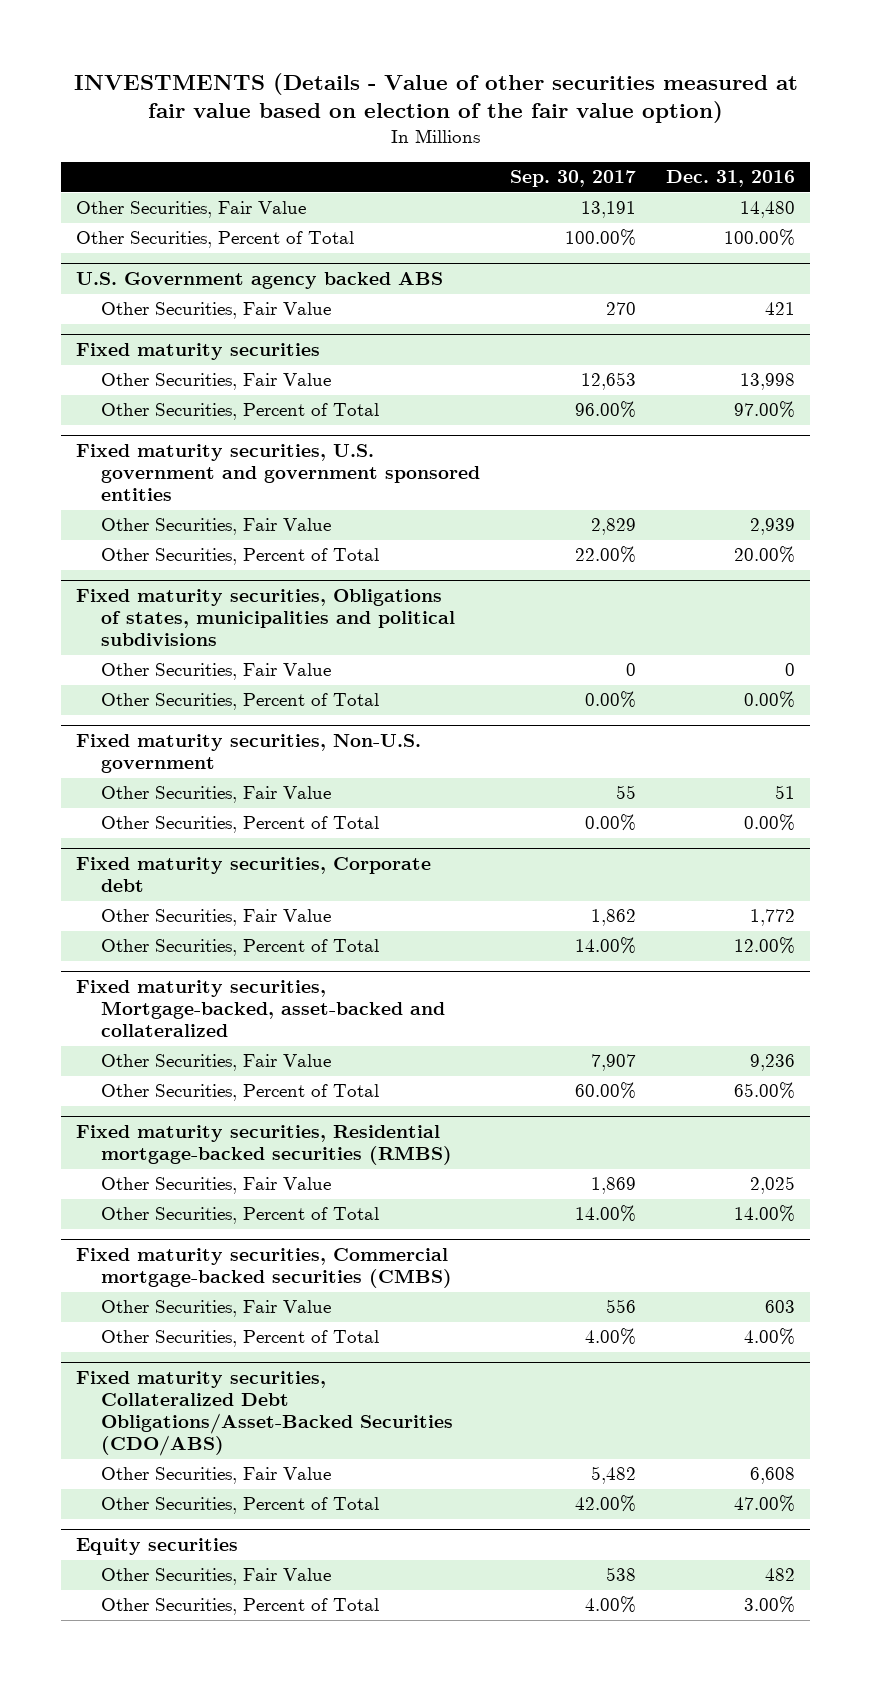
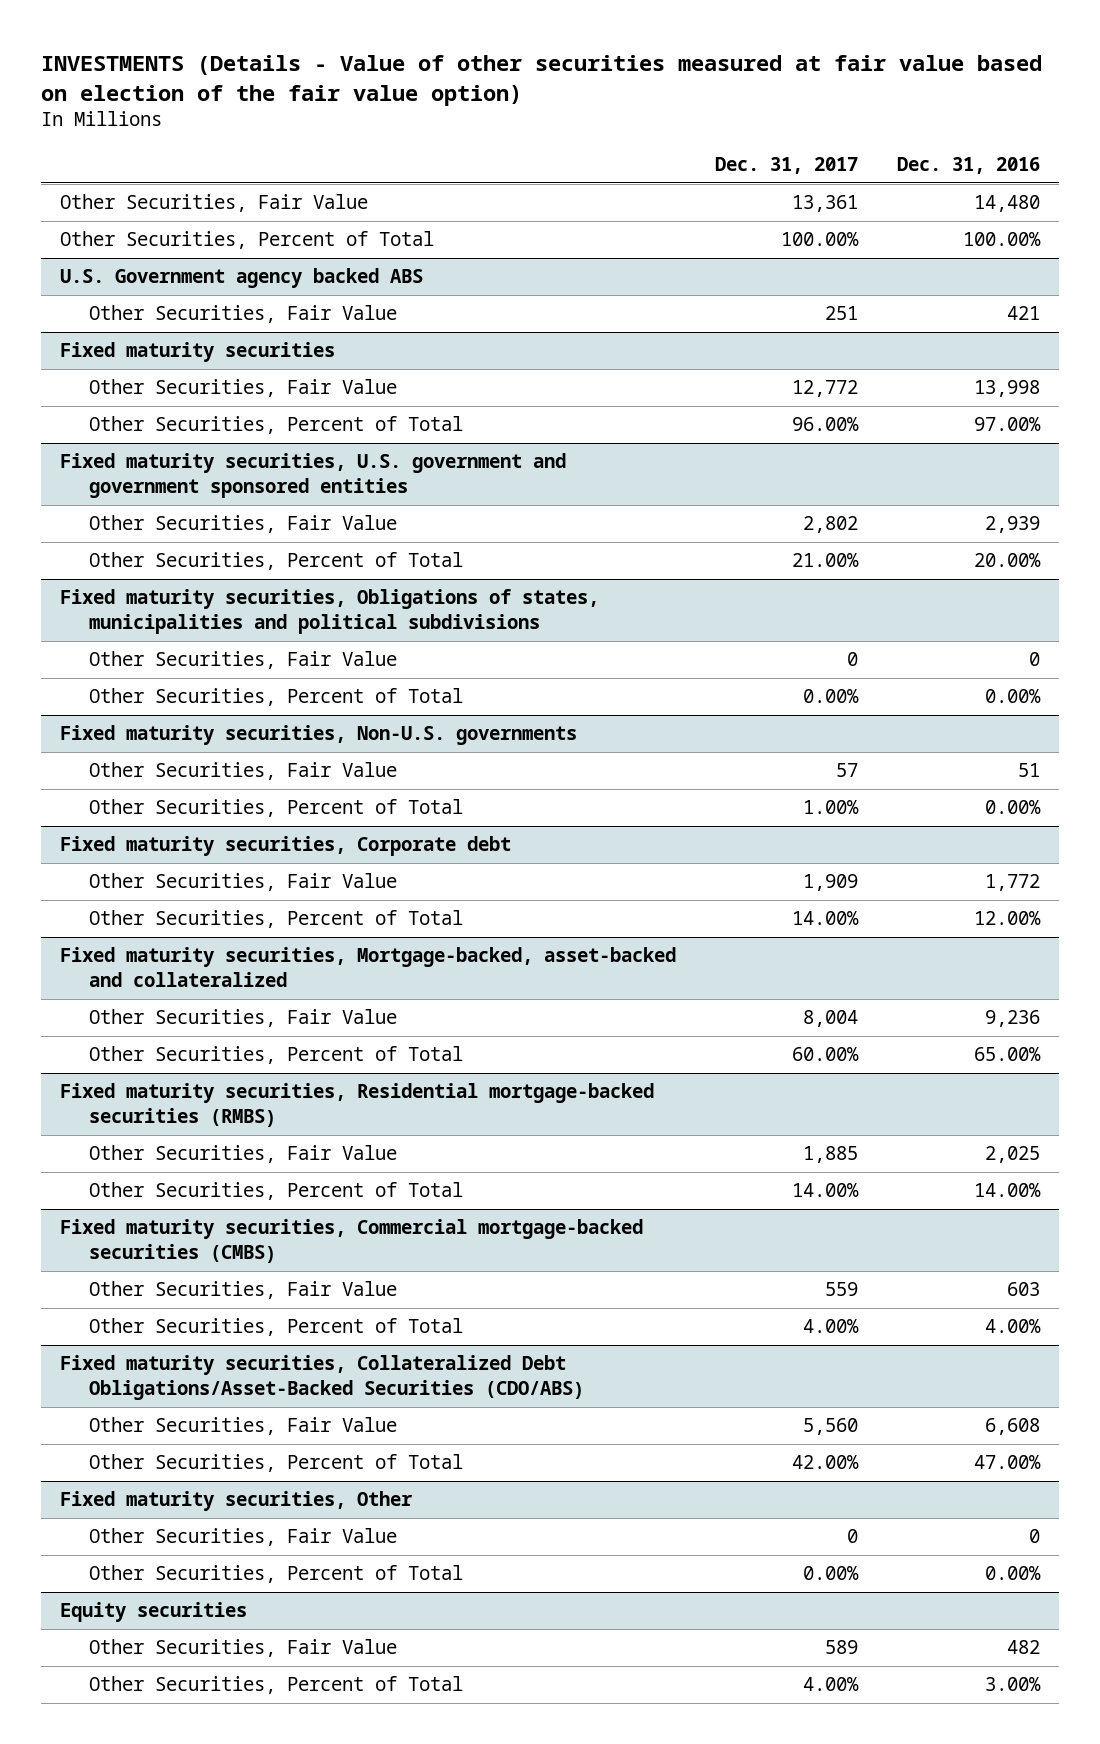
- | Sep. 30, 2017 | Dec. 31, 2016
+ | Dec. 31, 2017 | Dec. 31, 2016
- Fixed maturity securities, Non-U.S. government
+ Fixed maturity securities, Non-U.S. governments
+ Fixed maturity securities, Other
+ Other Securities, Fair Value | 0 | 0
+ Other Securities, Percent of Total | 0.00% | 0.00%

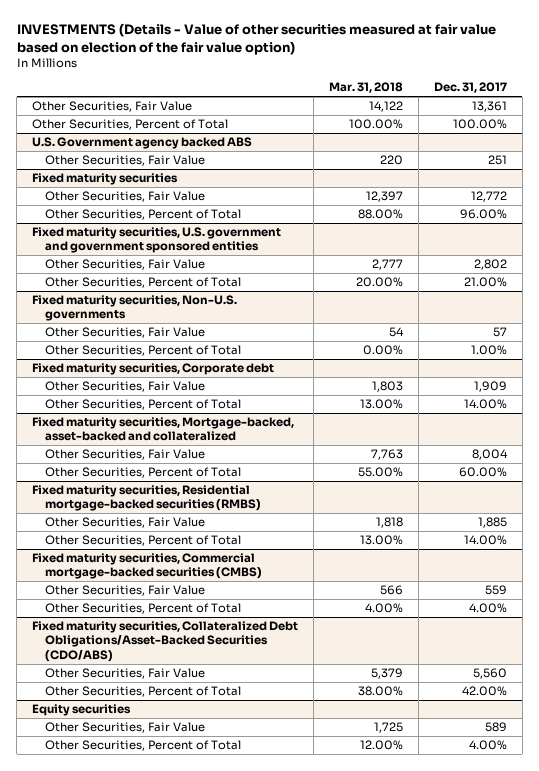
- | Dec. 31, 2017 | Dec. 31, 2016
+ | Mar. 31, 2018 | Dec. 31, 2017
- Fixed maturity securities, Obligations of states, municipalities and political subdivisions
- Other Securities, Fair Value | 0 | 0
- Other Securities, Percent of Total | 0.00% | 0.00%
- Fixed maturity securities, Other
- Other Securities, Fair Value | 0 | 0
- Other Securities, Percent of Total | 0.00% | 0.00%

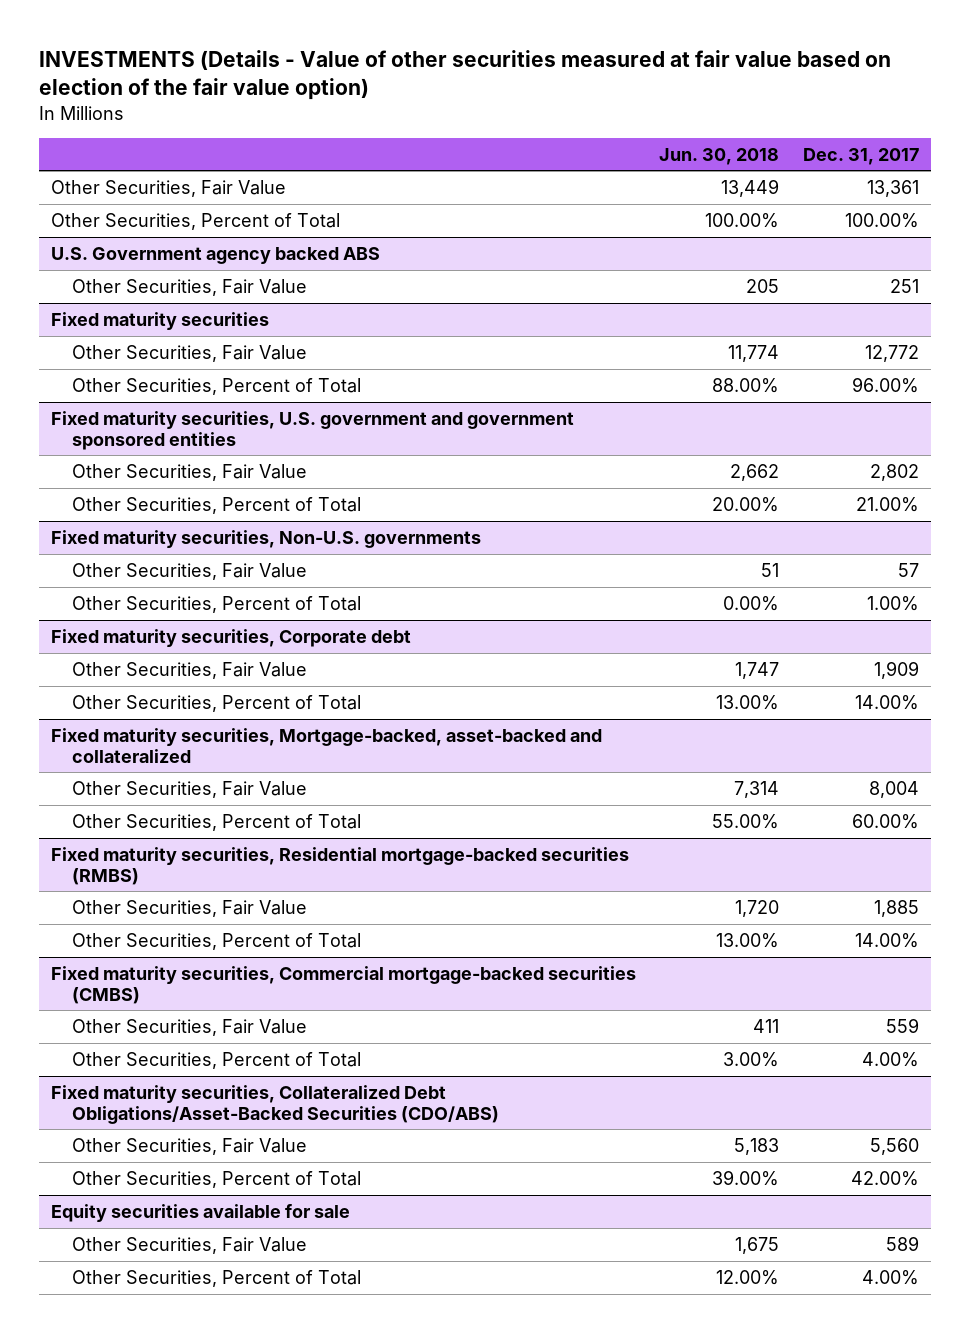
- | Mar. 31, 2018 | Dec. 31, 2017
+ | Jun. 30, 2018 | Dec. 31, 2017
- Equity securities
+ Equity securities available for sale

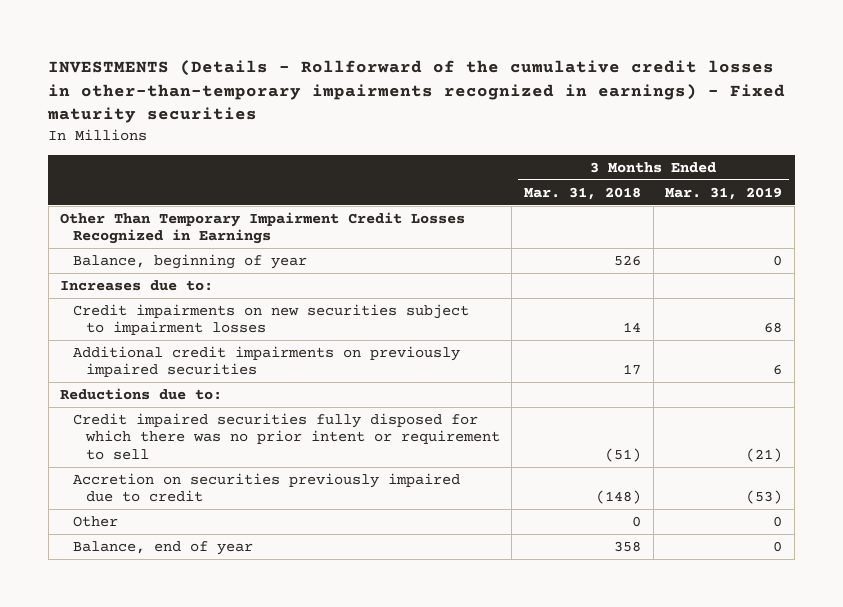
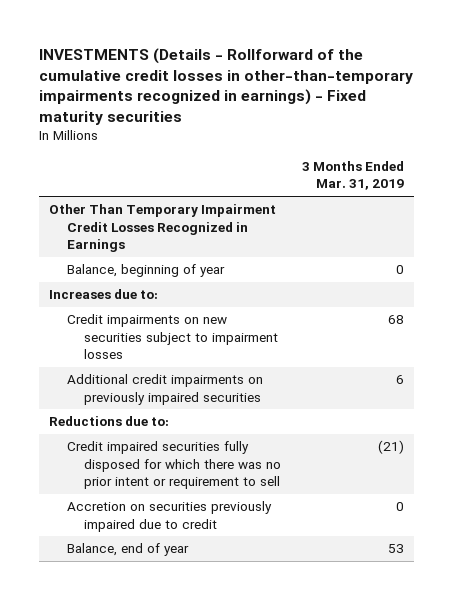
- | 3 Months Ended Mar. 31, 2018 | 3 Months Ended Mar. 31, 2019
+ | 3 Months Ended Mar. 31, 2019
- Accretion on securities previously impaired due to credit | (148) | (53)
- Other | 0 | 0
- Balance, end of year | 358 | 0
+ Accretion on securities previously impaired due to credit | 0
+ Balance, end of year | 53

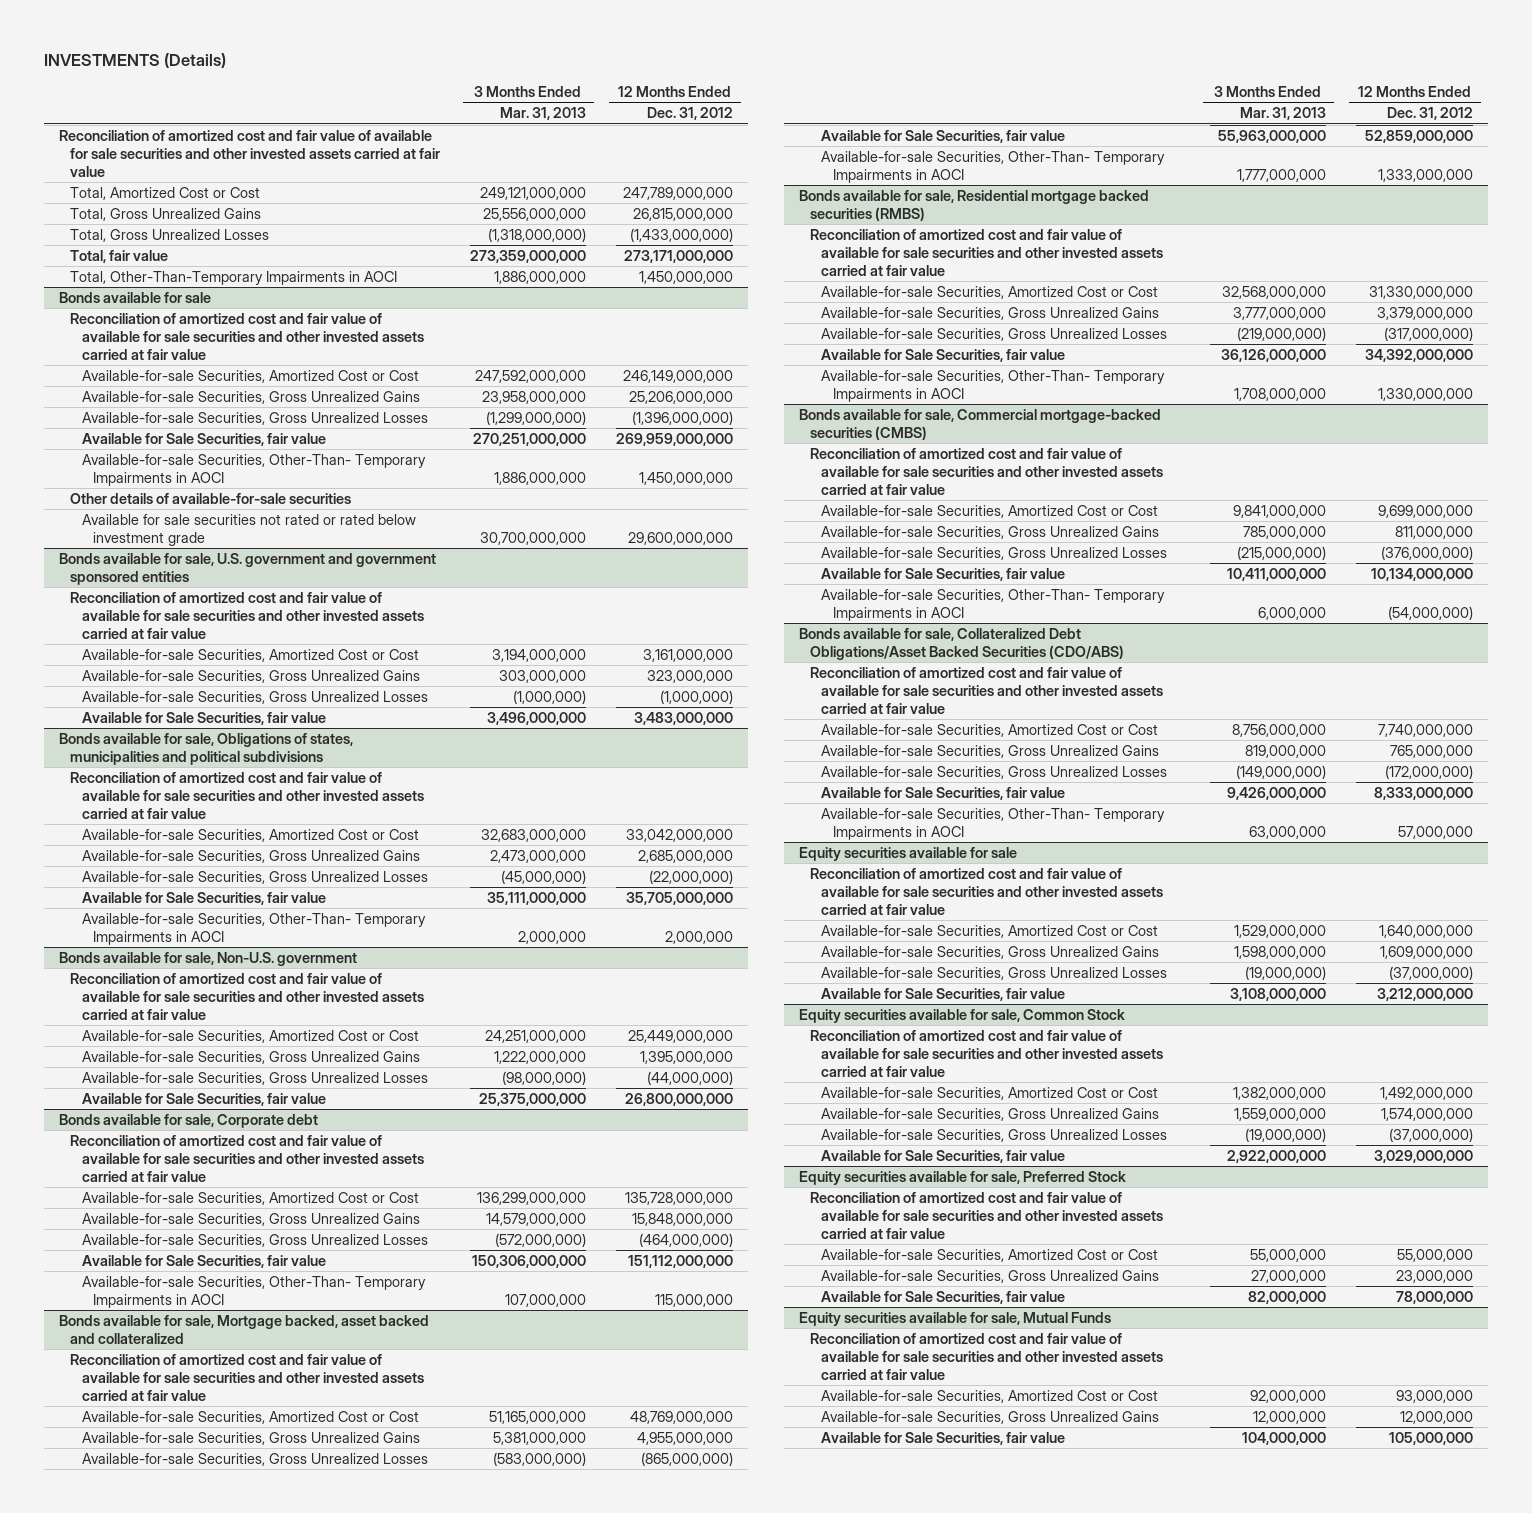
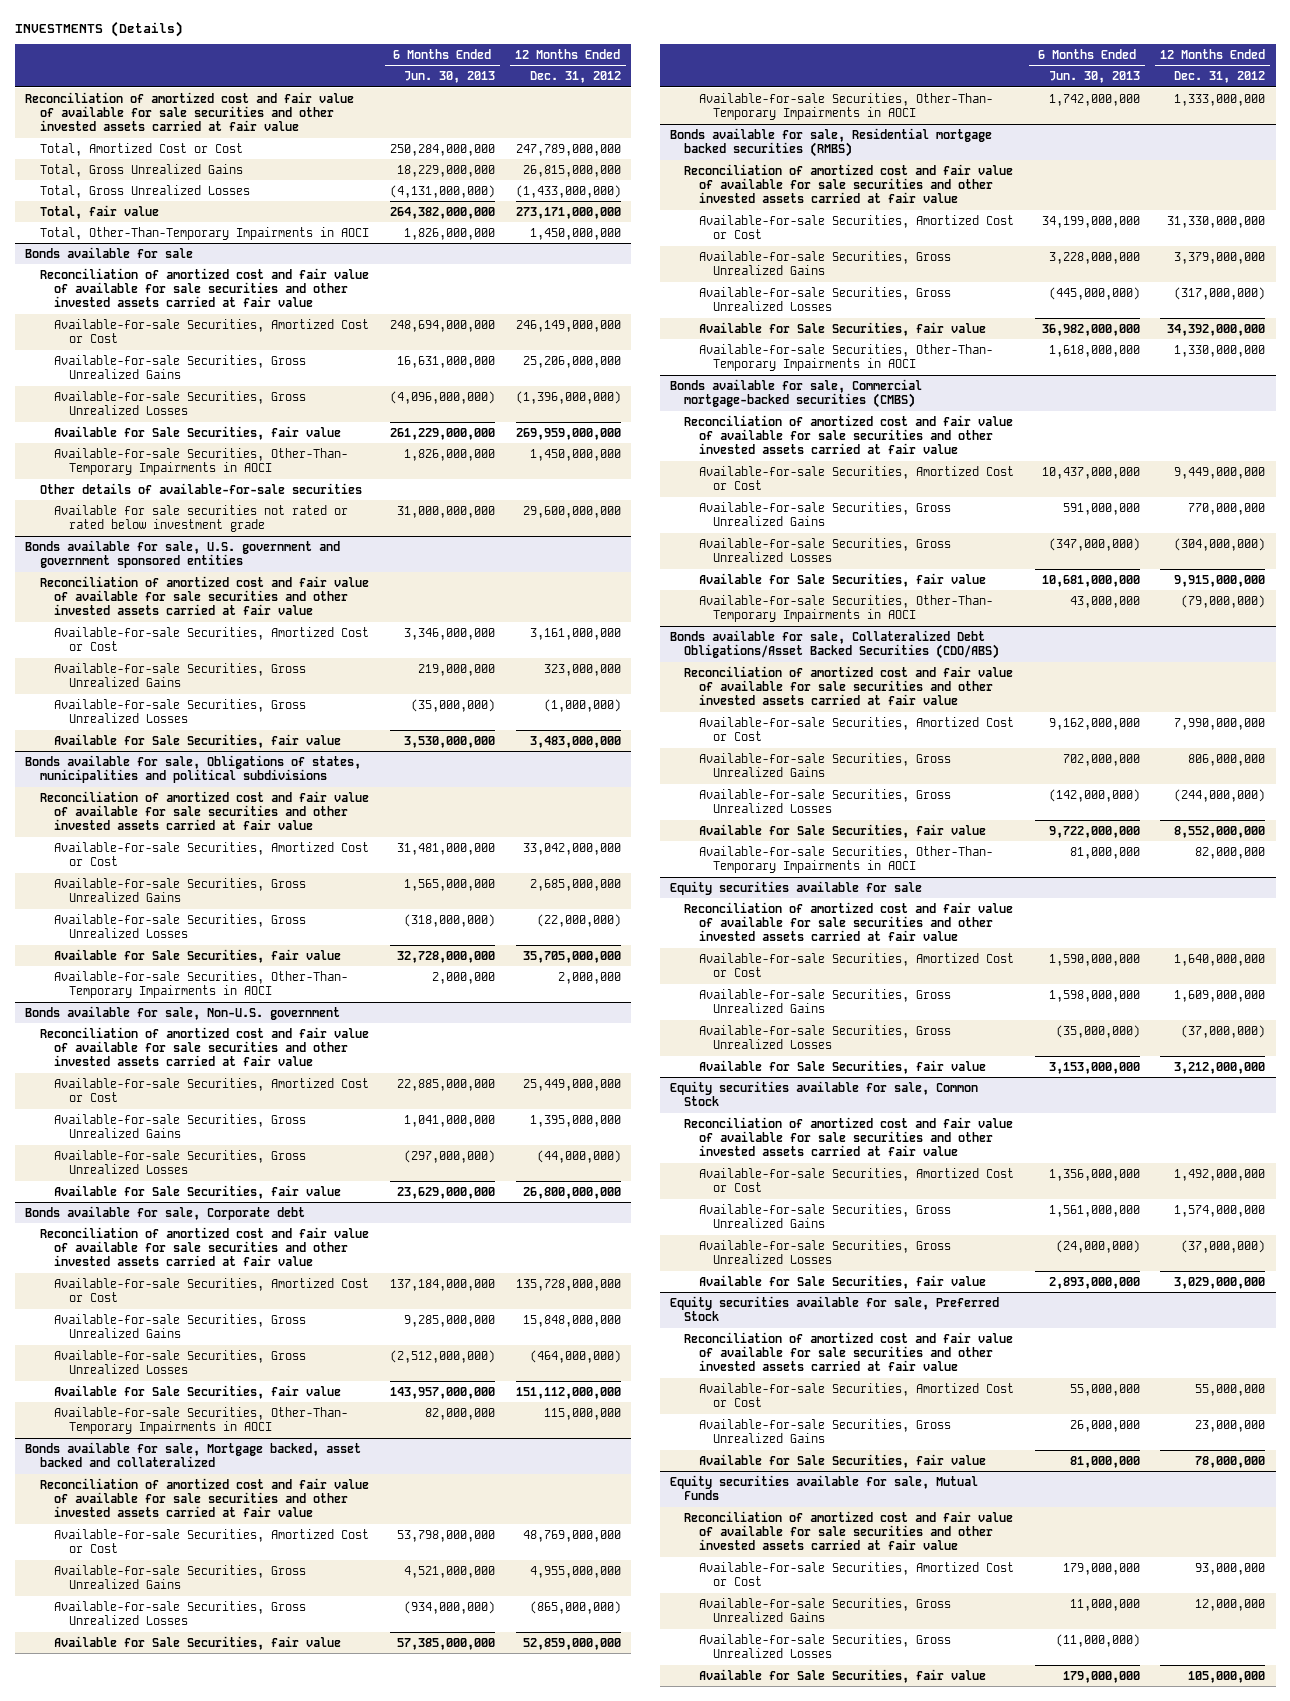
- | 3 Months Ended Mar. 31, 2013 | 12 Months Ended Dec. 31, 2012
+ | 6 Months Ended Jun. 30, 2013 | 12 Months Ended Dec. 31, 2012
@ Bonds available for sale, Commercial mortgage-backed securities (CMBS)
- Available-for-sale Securities, Amortized Cost or Cost | 9,841,000,000 | 9,699,000,000
- Available-for-sale Securities, Gross Unrealized Gains | 785,000,000 | 811,000,000
- Available-for-sale Securities, Gross Unrealized Losses | (215,000,000) | (376,000,000)
- Available for Sale Securities, fair value | 10,411,000,000 | 10,134,000,000
- Available-for-sale Securities, Other-Than- Temporary Impairments in AOCI | 6,000,000 | (54,000,000)
+ Available-for-sale Securities, Amortized Cost or Cost | 10,437,000,000 | 9,449,000,000
+ Available-for-sale Securities, Gross Unrealized Gains | 591,000,000 | 770,000,000
+ Available-for-sale Securities, Gross Unrealized Losses | (347,000,000) | (304,000,000)
+ Available for Sale Securities, fair value | 10,681,000,000 | 9,915,000,000
+ Available-for-sale Securities, Other-Than- Temporary Impairments in AOCI | 43,000,000 | (79,000,000)
@ Bonds available for sale, Collateralized Debt Obligations/Asset Backed Securities (CDO/ABS)
- Available-for-sale Securities, Amortized Cost or Cost | 8,756,000,000 | 7,740,000,000
- Available-for-sale Securities, Gross Unrealized Gains | 819,000,000 | 765,000,000
- Available-for-sale Securities, Gross Unrealized Losses | (149,000,000) | (172,000,000)
- Available for Sale Securities, fair value | 9,426,000,000 | 8,333,000,000
- Available-for-sale Securities, Other-Than- Temporary Impairments in AOCI | 63,000,000 | 57,000,000
+ Available-for-sale Securities, Amortized Cost or Cost | 9,162,000,000 | 7,990,000,000
+ Available-for-sale Securities, Gross Unrealized Gains | 702,000,000 | 806,000,000
+ Available-for-sale Securities, Gross Unrealized Losses | (142,000,000) | (244,000,000)
+ Available for Sale Securities, fair value | 9,722,000,000 | 8,552,000,000
+ Available-for-sale Securities, Other-Than- Temporary Impairments in AOCI | 81,000,000 | 82,000,000
@ Equity securities available for sale, Mutual Funds
+ Available-for-sale Securities, Gross Unrealized Losses | (11,000,000) |

